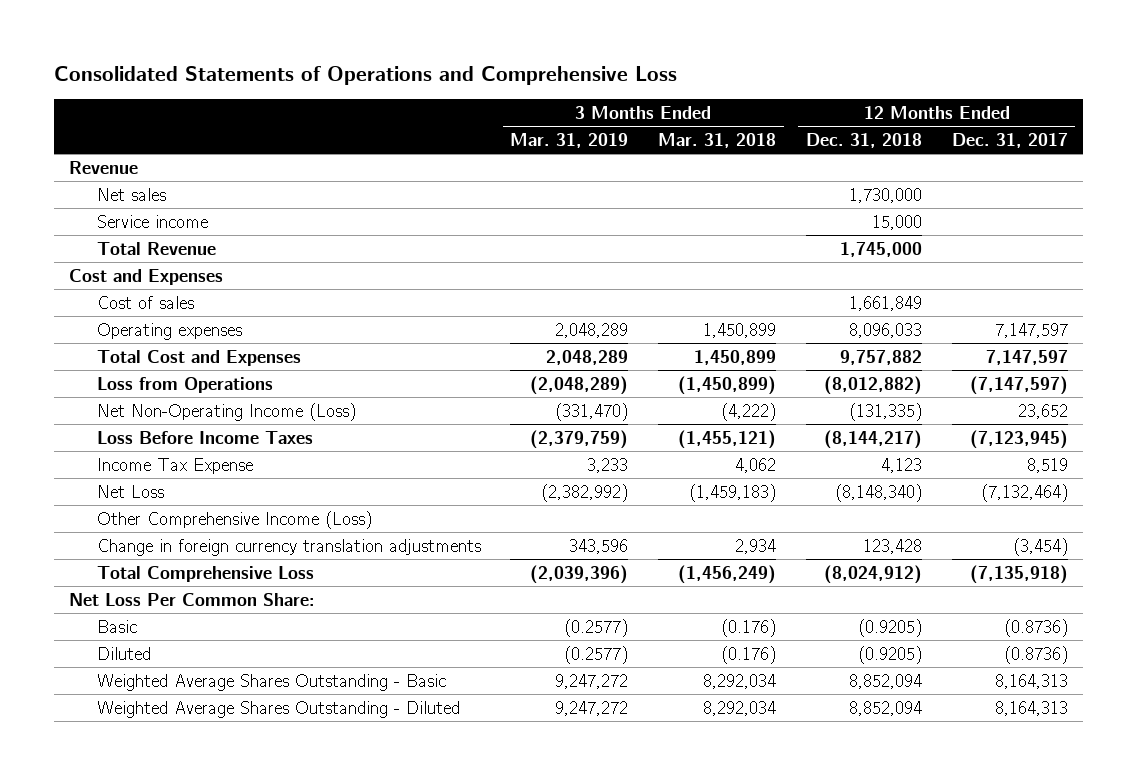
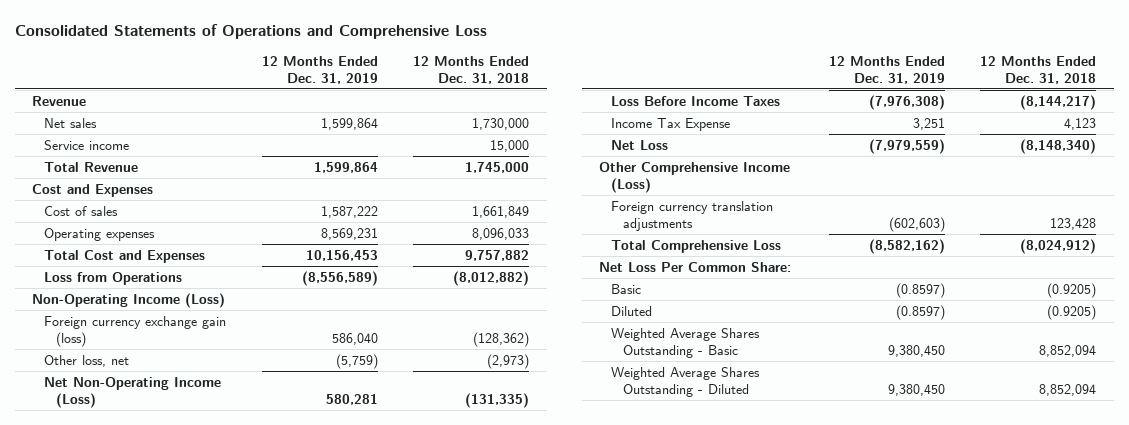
- | 3 Months Ended Mar. 31, 2019 | 3 Months Ended Mar. 31, 2018 | 12 Months Ended Dec. 31, 2018 | 12 Months Ended Dec. 31, 2017
+ | 12 Months Ended Dec. 31, 2019 | 12 Months Ended Dec. 31, 2018
+ Non-Operating Income (Loss)
+ Foreign currency exchange gain (loss) | 586,040 | (128,362)
+ Other loss, net | (5,759) | (2,973)
- Change in foreign currency translation adjustments | 343,596 | 2,934 | 123,428 | (3,454)
+ Foreign currency translation adjustments | (602,603) | 123,428

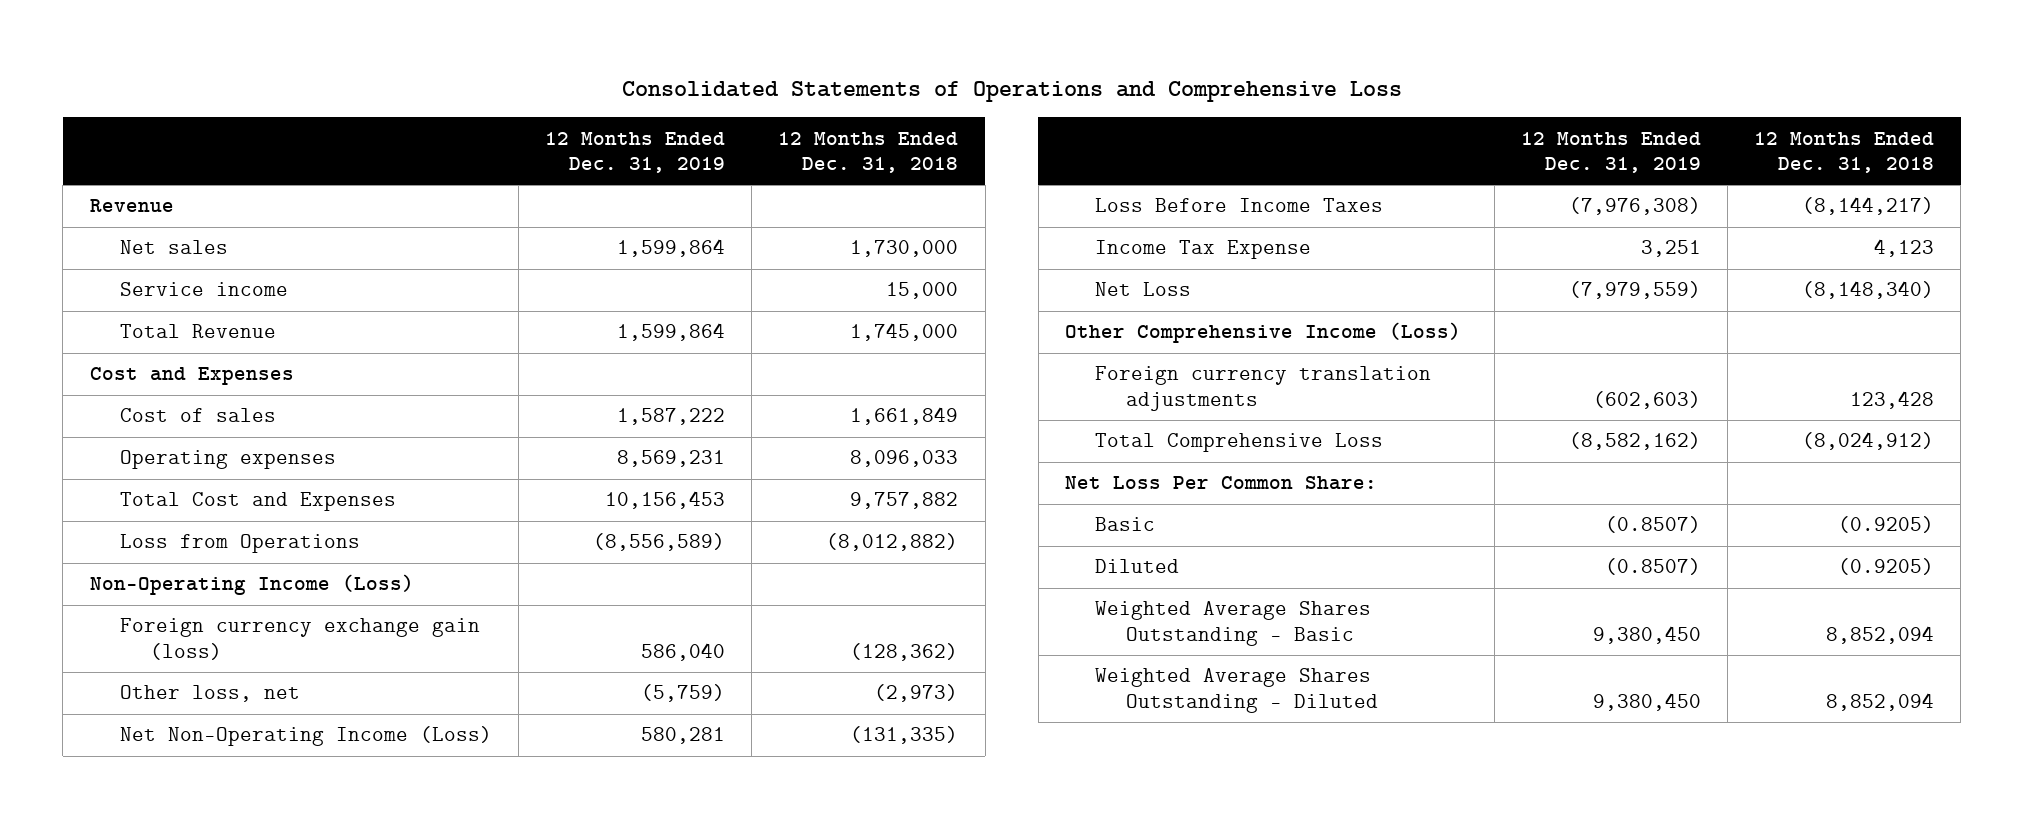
- Basic | (0.8597) | (0.9205)
- Diluted | (0.8597) | (0.9205)
+ Basic | (0.8507) | (0.9205)
+ Diluted | (0.8507) | (0.9205)

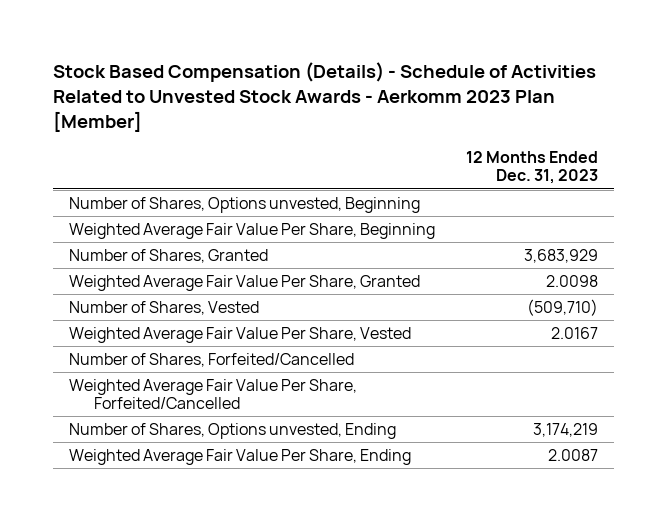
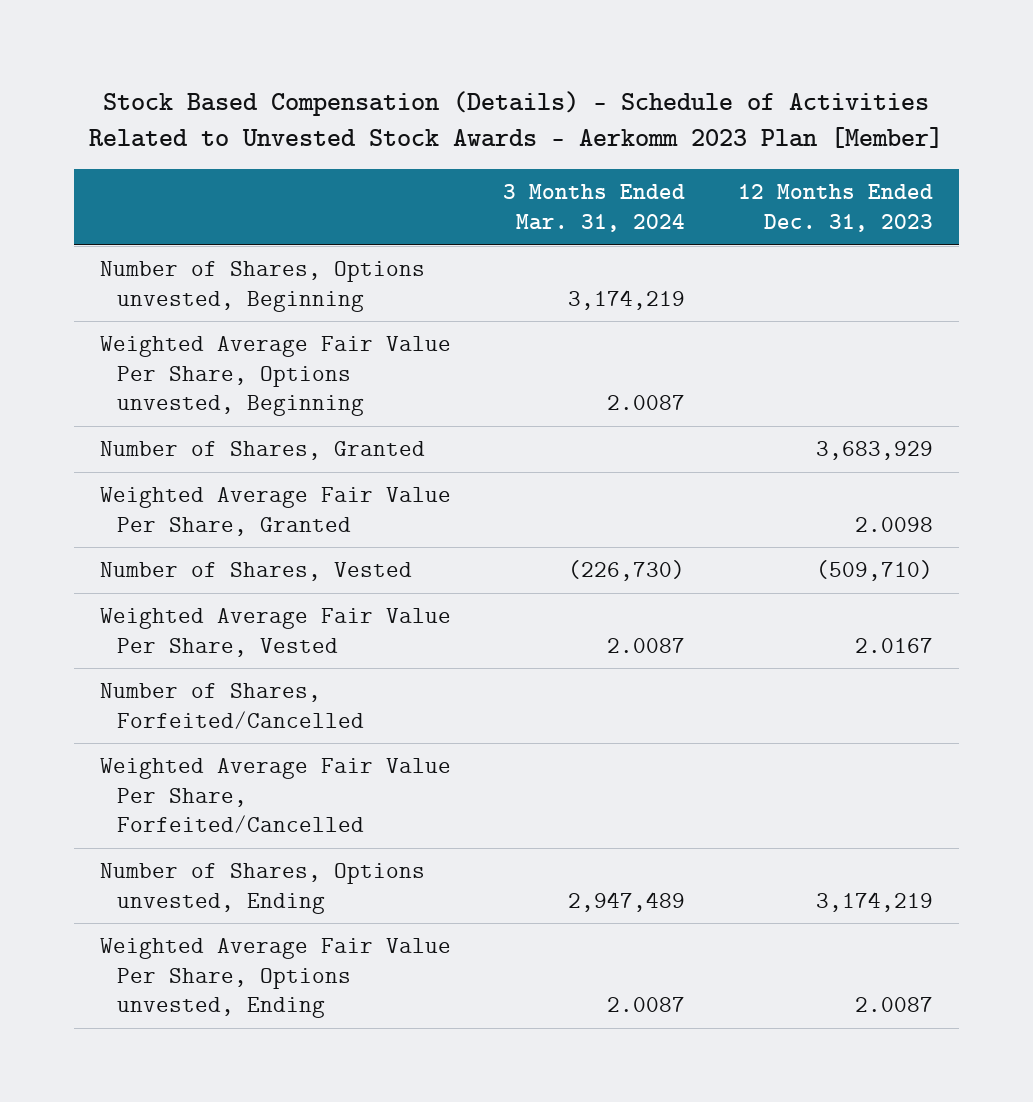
- | 12 Months Ended Dec. 31, 2023
+ | 3 Months Ended Mar. 31, 2024 | 12 Months Ended Dec. 31, 2023
- Weighted Average Fair Value Per Share, Beginning
+ Weighted Average Fair Value Per Share, Options unvested, Beginning | 2.0087 |
- Weighted Average Fair Value Per Share, Ending | 2.0087
+ Weighted Average Fair Value Per Share, Options unvested, Ending | 2.0087 | 2.0087

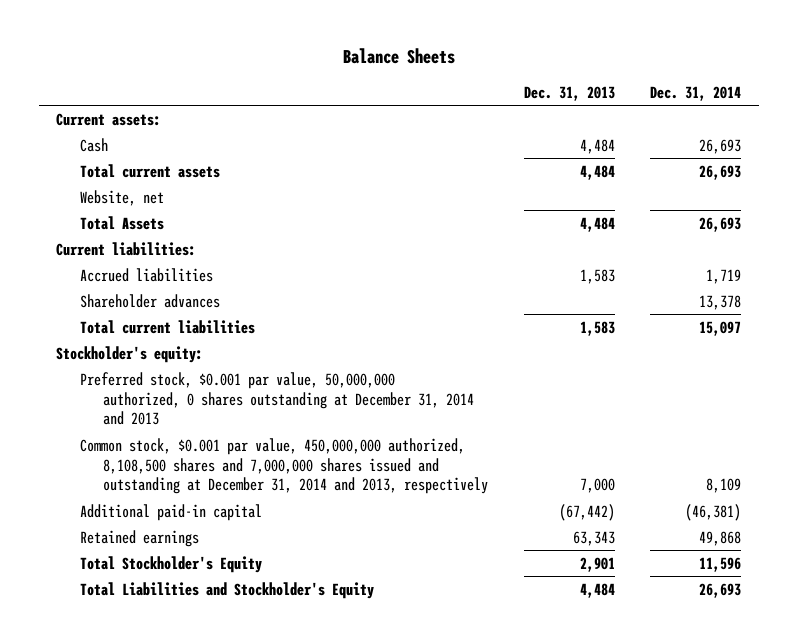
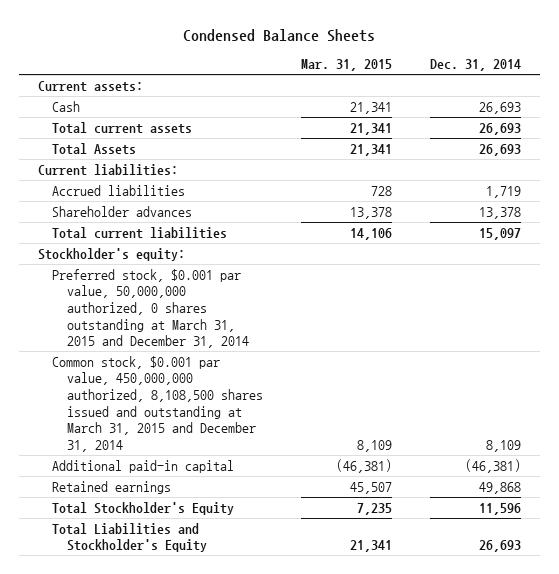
- Balance Sheets
+ Condensed Balance Sheets
- | Dec. 31, 2013 | Dec. 31, 2014
+ | Mar. 31, 2015 | Dec. 31, 2014
- Website, net
- Preferred stock, $0.001 par value, 50,000,000 authorized, 0 shares outstanding at December 31, 2014 and 2013
- Common stock, $0.001 par value, 450,000,000 authorized, 8,108,500 shares and 7,000,000 shares issued and outstanding at December 31, 2014 and 2013, respectively | 7,000 | 8,109
+ Preferred stock, $0.001 par value, 50,000,000 authorized, 0 shares outstanding at March 31, 2015 and December 31, 2014
+ Common stock, $0.001 par value, 450,000,000 authorized, 8,108,500 shares issued and outstanding at March 31, 2015 and December 31, 2014 | 8,109 | 8,109

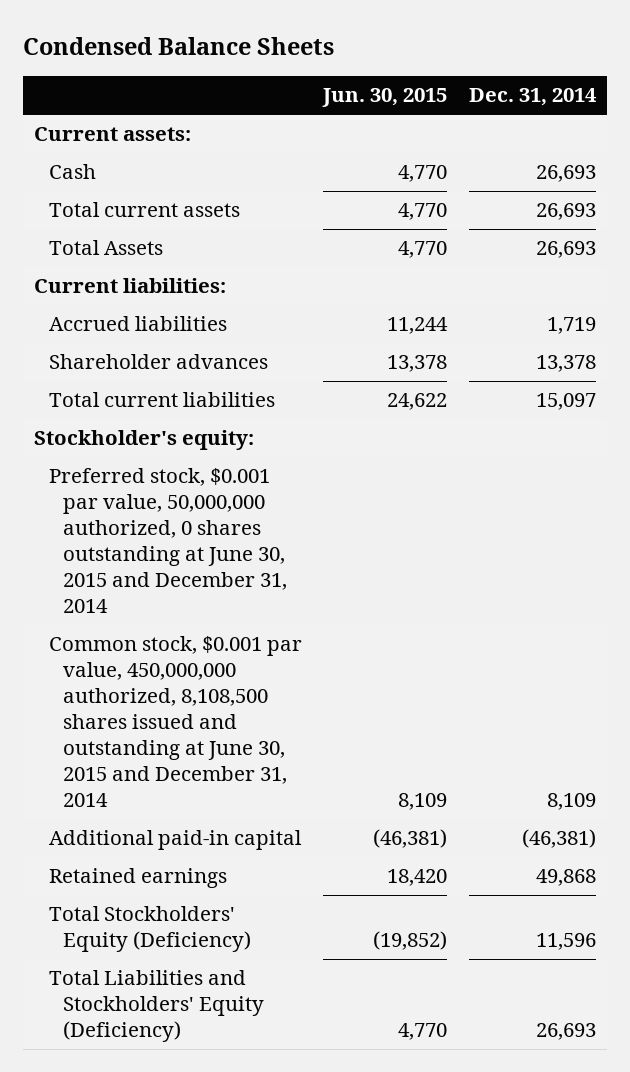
- | Mar. 31, 2015 | Dec. 31, 2014
+ | Jun. 30, 2015 | Dec. 31, 2014
- Preferred stock, $0.001 par value, 50,000,000 authorized, 0 shares outstanding at March 31, 2015 and December 31, 2014
- Common stock, $0.001 par value, 450,000,000 authorized, 8,108,500 shares issued and outstanding at March 31, 2015 and December 31, 2014 | 8,109 | 8,109
+ Preferred stock, $0.001 par value, 50,000,000 authorized, 0 shares outstanding at June 30, 2015 and December 31, 2014
+ Common stock, $0.001 par value, 450,000,000 authorized, 8,108,500 shares issued and outstanding at June 30, 2015 and December 31, 2014 | 8,109 | 8,109
- Total Stockholder's Equity | 7,235 | 11,596
- Total Liabilities and Stockholder's Equity | 21,341 | 26,693
+ Total Stockholders' Equity (Deficiency) | (19,852) | 11,596
+ Total Liabilities and Stockholders' Equity (Deficiency) | 4,770 | 26,693

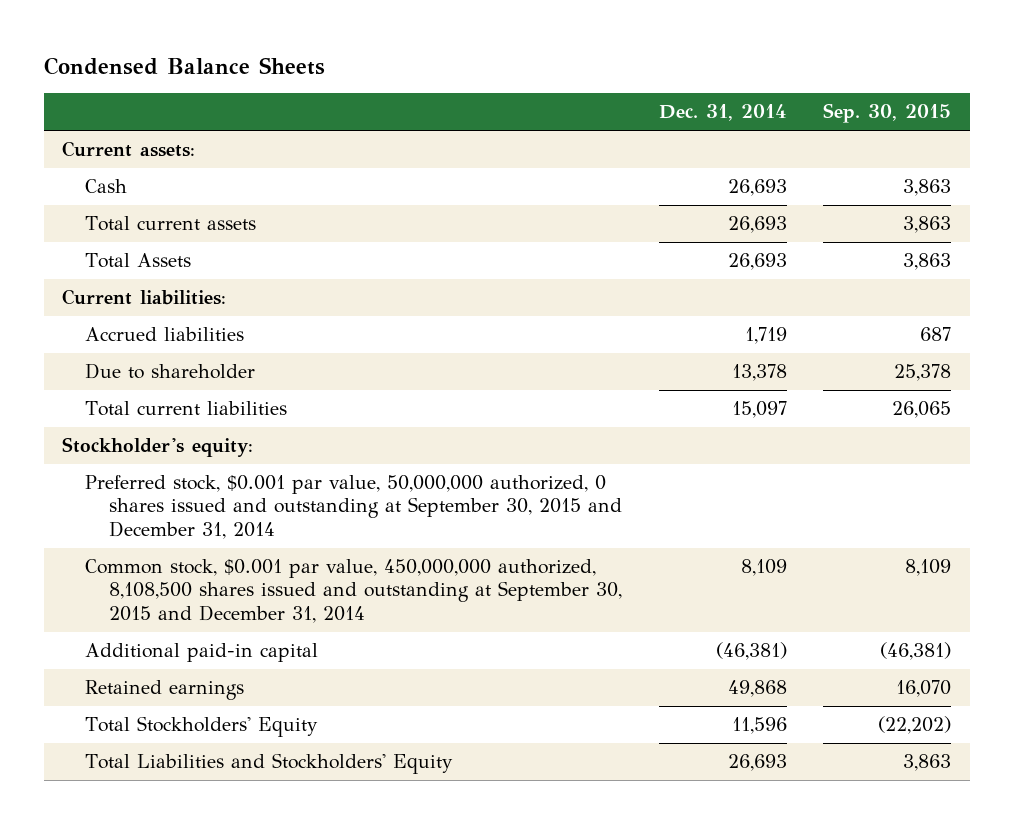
- | Jun. 30, 2015 | Dec. 31, 2014
+ | Dec. 31, 2014 | Sep. 30, 2015
- Shareholder advances | 13,378 | 13,378
+ Due to shareholder | 13,378 | 25,378
- Preferred stock, $0.001 par value, 50,000,000 authorized, 0 shares outstanding at June 30, 2015 and December 31, 2014
- Common stock, $0.001 par value, 450,000,000 authorized, 8,108,500 shares issued and outstanding at June 30, 2015 and December 31, 2014 | 8,109 | 8,109
+ Preferred stock, $0.001 par value, 50,000,000 authorized, 0 shares issued and outstanding at September 30, 2015 and December 31, 2014
+ Common stock, $0.001 par value, 450,000,000 authorized, 8,108,500 shares issued and outstanding at September 30, 2015 and December 31, 2014 | 8,109 | 8,109
- Total Stockholders' Equity (Deficiency) | (19,852) | 11,596
- Total Liabilities and Stockholders' Equity (Deficiency) | 4,770 | 26,693
+ Total Stockholders' Equity | 11,596 | (22,202)
+ Total Liabilities and Stockholders' Equity | 26,693 | 3,863

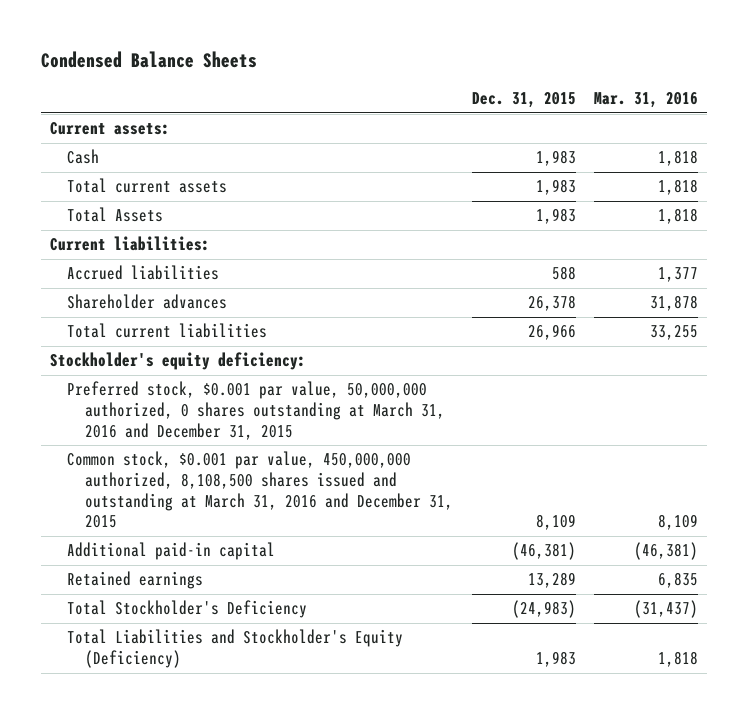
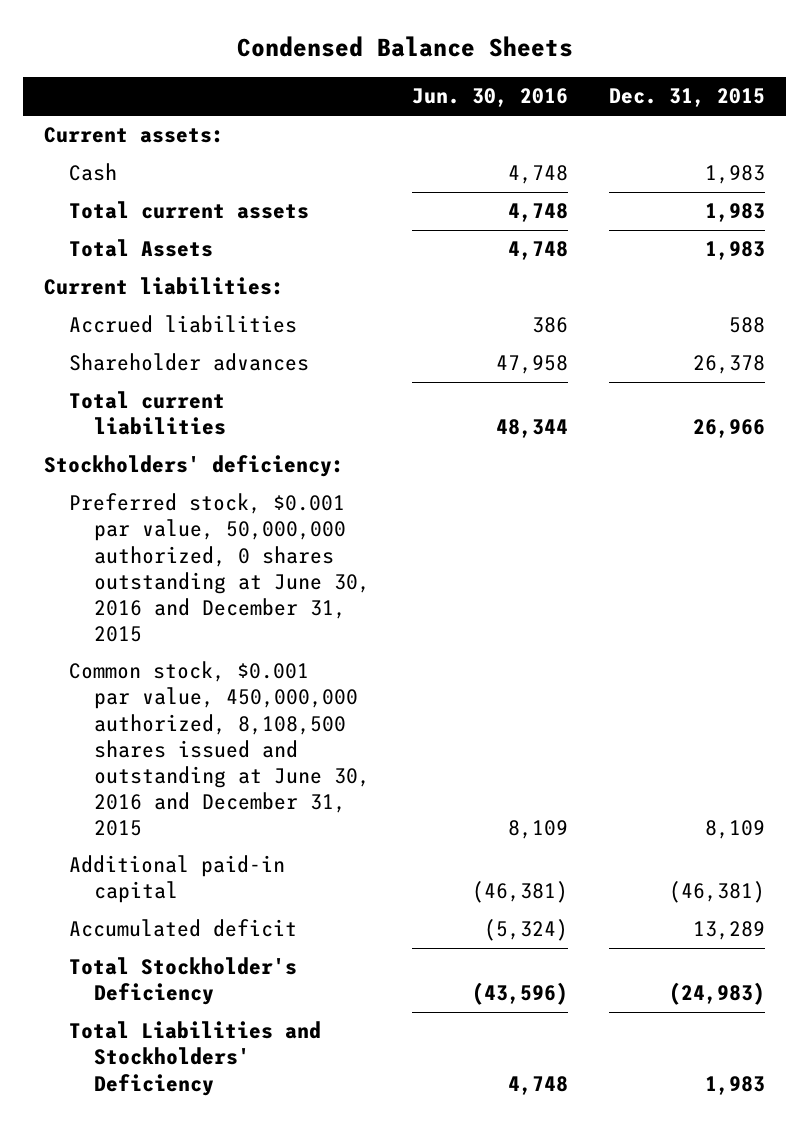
- | Dec. 31, 2015 | Mar. 31, 2016
+ | Jun. 30, 2016 | Dec. 31, 2015
- Stockholder's equity deficiency:
- Preferred stock, $0.001 par value, 50,000,000 authorized, 0 shares outstanding at March 31, 2016 and December 31, 2015
- Common stock, $0.001 par value, 450,000,000 authorized, 8,108,500 shares issued and outstanding at March 31, 2016 and December 31, 2015 | 8,109 | 8,109
+ Stockholders' deficiency:
+ Preferred stock, $0.001 par value, 50,000,000 authorized, 0 shares outstanding at June 30, 2016 and December 31, 2015
+ Common stock, $0.001 par value, 450,000,000 authorized, 8,108,500 shares issued and outstanding at June 30, 2016 and December 31, 2015 | 8,109 | 8,109
- Retained earnings | 13,289 | 6,835
+ Accumulated deficit | (5,324) | 13,289
- Total Liabilities and Stockholder's Equity (Deficiency) | 1,983 | 1,818
+ Total Liabilities and Stockholders' Deficiency | 4,748 | 1,983

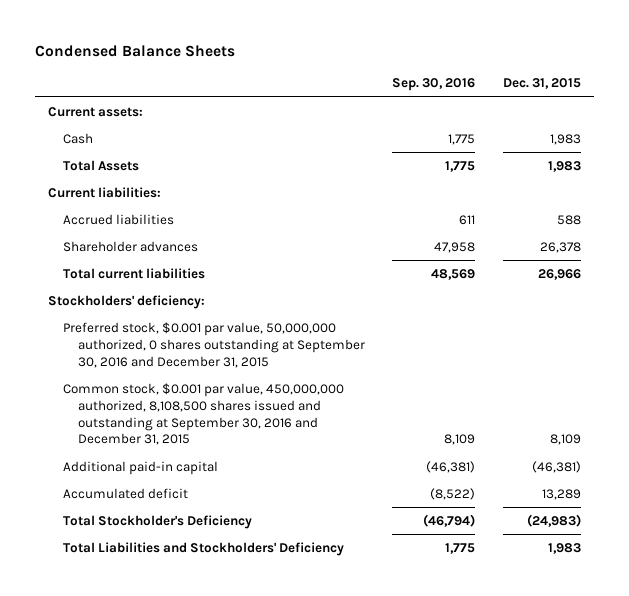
- | Jun. 30, 2016 | Dec. 31, 2015
+ | Sep. 30, 2016 | Dec. 31, 2015
- Total current assets | 4,748 | 1,983
- Preferred stock, $0.001 par value, 50,000,000 authorized, 0 shares outstanding at June 30, 2016 and December 31, 2015
- Common stock, $0.001 par value, 450,000,000 authorized, 8,108,500 shares issued and outstanding at June 30, 2016 and December 31, 2015 | 8,109 | 8,109
+ Preferred stock, $0.001 par value, 50,000,000 authorized, 0 shares outstanding at September 30, 2016 and December 31, 2015
+ Common stock, $0.001 par value, 450,000,000 authorized, 8,108,500 shares issued and outstanding at September 30, 2016 and December 31, 2015 | 8,109 | 8,109

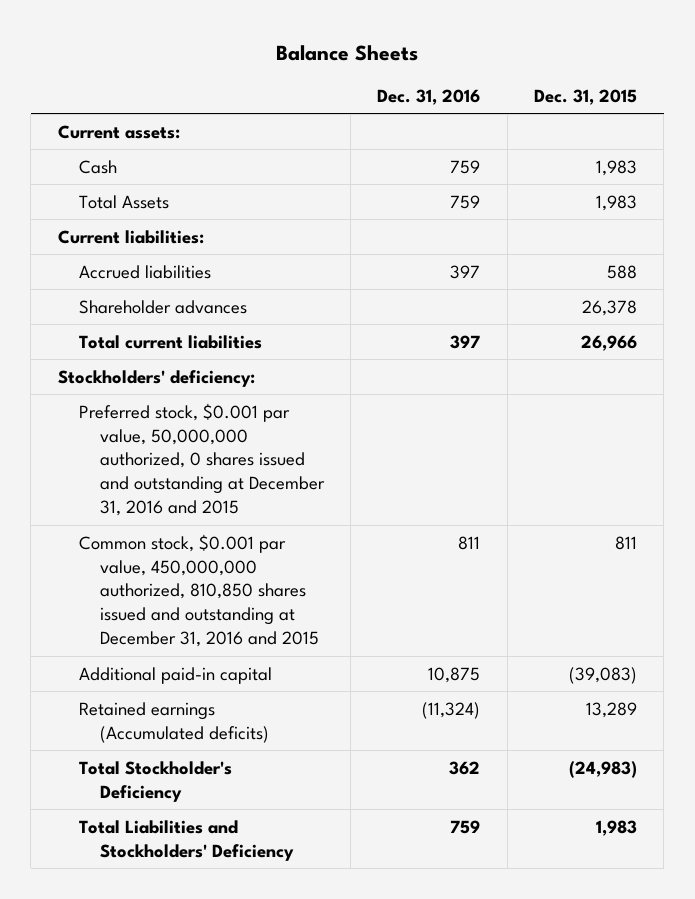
- Condensed Balance Sheets
+ Balance Sheets
- | Sep. 30, 2016 | Dec. 31, 2015
+ | Dec. 31, 2016 | Dec. 31, 2015
- Preferred stock, $0.001 par value, 50,000,000 authorized, 0 shares outstanding at September 30, 2016 and December 31, 2015
- Common stock, $0.001 par value, 450,000,000 authorized, 8,108,500 shares issued and outstanding at September 30, 2016 and December 31, 2015 | 8,109 | 8,109
- Additional paid-in capital | (46,381) | (46,381)
- Accumulated deficit | (8,522) | 13,289
+ Preferred stock, $0.001 par value, 50,000,000 authorized, 0 shares issued and outstanding at December 31, 2016 and 2015
+ Common stock, $0.001 par value, 450,000,000 authorized, 810,850 shares issued and outstanding at December 31, 2016 and 2015 | 811 | 811
+ Additional paid-in capital | 10,875 | (39,083)
+ Retained earnings (Accumulated deficits) | (11,324) | 13,289

